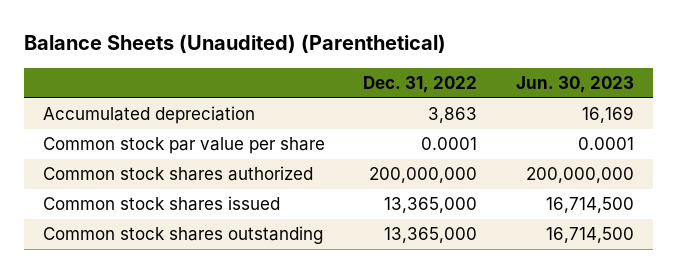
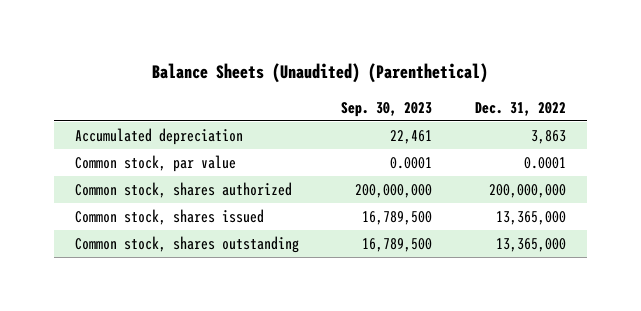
- | Dec. 31, 2022 | Jun. 30, 2023
+ | Sep. 30, 2023 | Dec. 31, 2022
- Common stock par value per share | 0.0001 | 0.0001
- Common stock shares authorized | 200,000,000 | 200,000,000
- Common stock shares issued | 13,365,000 | 16,714,500
- Common stock shares outstanding | 13,365,000 | 16,714,500
+ Common stock, par value | 0.0001 | 0.0001
+ Common stock, shares authorized | 200,000,000 | 200,000,000
+ Common stock, shares issued | 16,789,500 | 13,365,000
+ Common stock, shares outstanding | 16,789,500 | 13,365,000

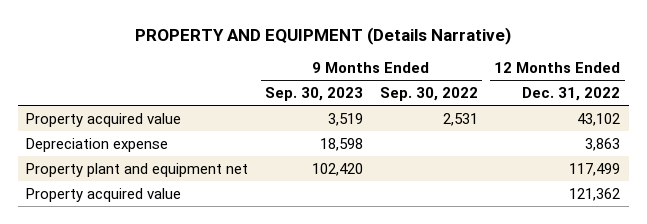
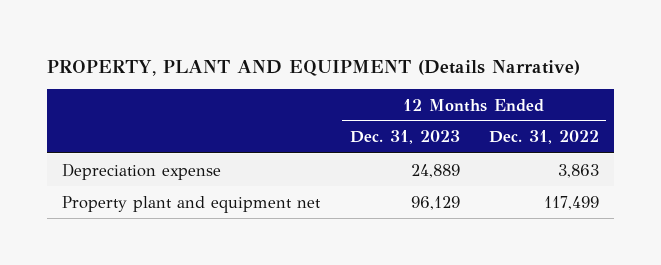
- PROPERTY AND EQUIPMENT (Details Narrative)
+ PROPERTY, PLANT AND EQUIPMENT (Details Narrative)
- | 9 Months Ended Sep. 30, 2023 | 9 Months Ended Sep. 30, 2022 | 12 Months Ended Dec. 31, 2022
+ | 12 Months Ended Dec. 31, 2023 | 12 Months Ended Dec. 31, 2022
- Property acquired value | 3,519 | 2,531 | 43,102
- Property acquired value | | | 121,362

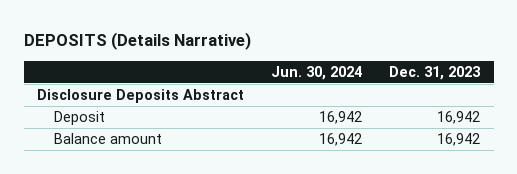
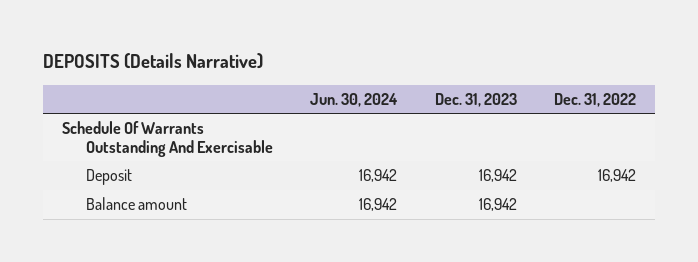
- | Jun. 30, 2024 | Dec. 31, 2023
+ | Jun. 30, 2024 | Dec. 31, 2023 | Dec. 31, 2022
- Disclosure Deposits Abstract
+ Schedule Of Warrants Outstanding And Exercisable

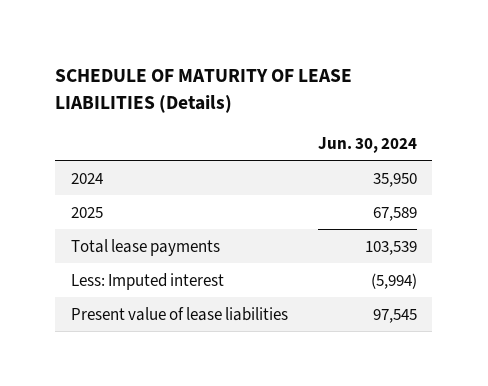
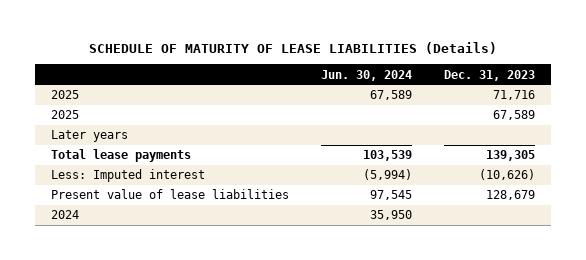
- | Jun. 30, 2024
+ | Jun. 30, 2024 | Dec. 31, 2023
+ 2025 | | 67,589
+ Later years
moved down: 2024 | 35,950 |

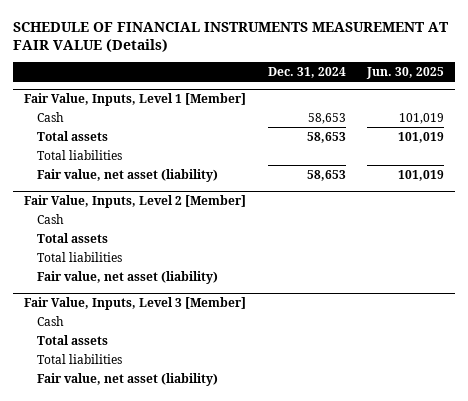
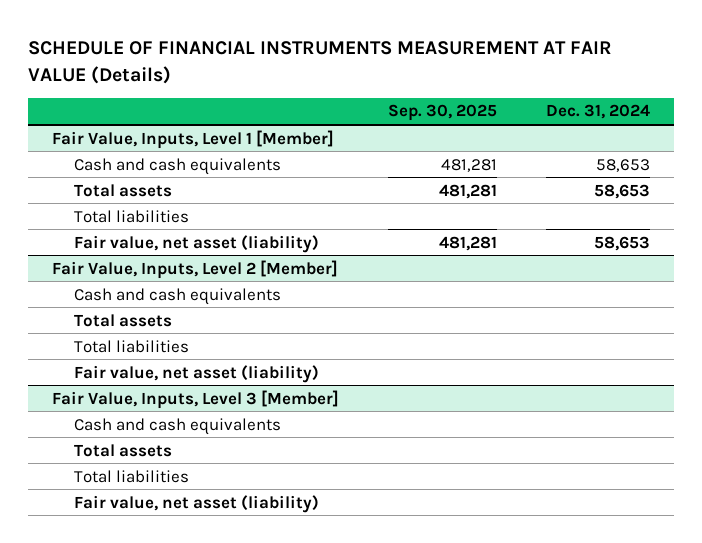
- | Dec. 31, 2024 | Jun. 30, 2025
+ | Sep. 30, 2025 | Dec. 31, 2024
@ Fair Value, Inputs, Level 1 [Member]
- Cash | 58,653 | 101,019
+ Cash and cash equivalents | 481,281 | 58,653
@ Fair Value, Inputs, Level 2 [Member]
- Cash
+ Cash and cash equivalents
@ Fair Value, Inputs, Level 3 [Member]
- Cash
+ Cash and cash equivalents

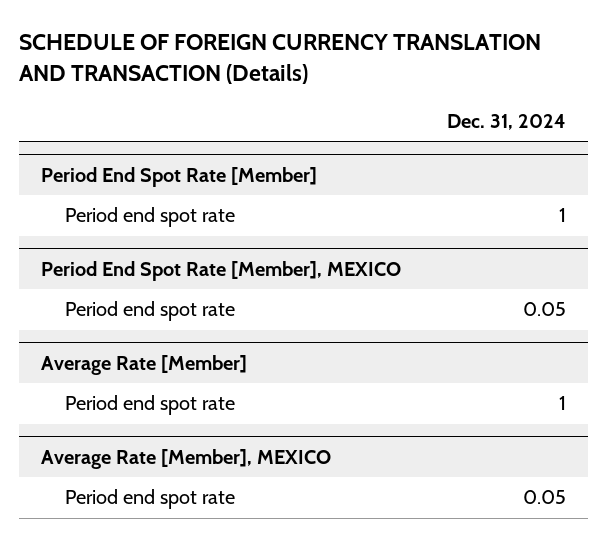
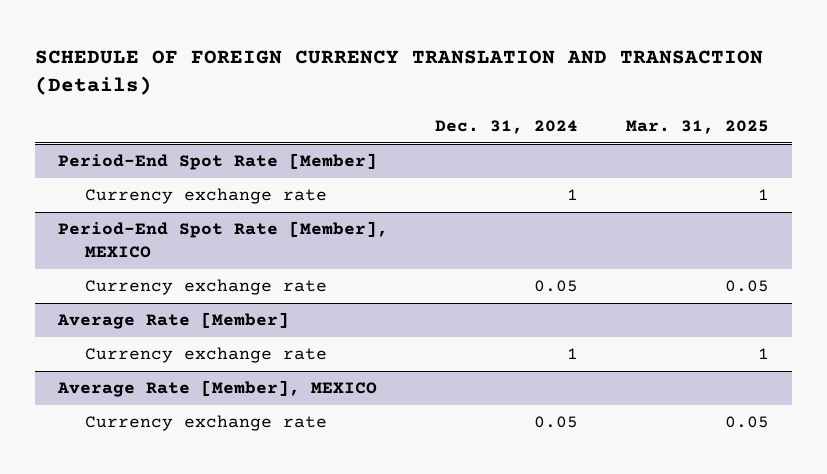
- | Dec. 31, 2024
+ | Dec. 31, 2024 | Mar. 31, 2025
- Period End Spot Rate [Member]
- Period end spot rate | 1
- Period End Spot Rate [Member], MEXICO
- Period end spot rate | 0.05
+ Period-End Spot Rate [Member]
+ Currency exchange rate | 1 | 1
+ Period-End Spot Rate [Member], MEXICO
+ Currency exchange rate | 0.05 | 0.05
@ Average Rate [Member]
- Period end spot rate | 1
+ Currency exchange rate | 1 | 1
@ Average Rate [Member], MEXICO
- Period end spot rate | 0.05
+ Currency exchange rate | 0.05 | 0.05

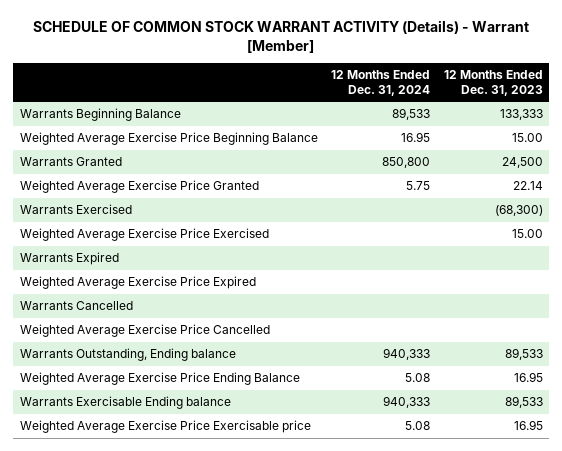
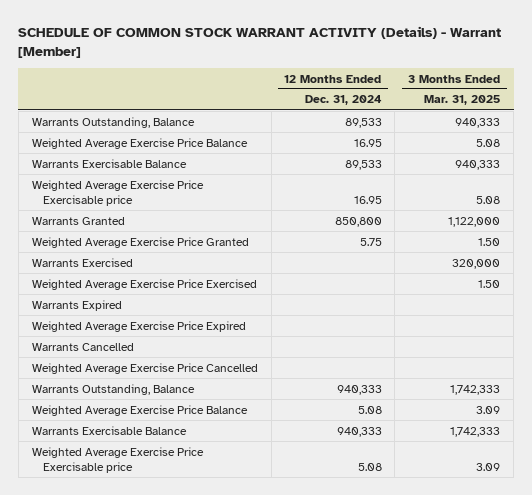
- | 12 Months Ended Dec. 31, 2024 | 12 Months Ended Dec. 31, 2023
+ | 12 Months Ended Dec. 31, 2024 | 3 Months Ended Mar. 31, 2025
- Warrants Beginning Balance | 89,533 | 133,333
- Weighted Average Exercise Price Beginning Balance | 16.95 | 15.00
+ Warrants Outstanding, Balance | 89,533 | 940,333
+ Weighted Average Exercise Price Balance | 16.95 | 5.08
+ Warrants Exercisable Balance | 89,533 | 940,333
+ Weighted Average Exercise Price Exercisable price | 16.95 | 5.08
- Warrants Outstanding, Ending balance | 940,333 | 89,533
- Weighted Average Exercise Price Ending Balance | 5.08 | 16.95
- Warrants Exercisable Ending balance | 940,333 | 89,533
+ Warrants Outstanding, Balance | 940,333 | 1,742,333
+ Weighted Average Exercise Price Balance | 5.08 | 3.09
+ Warrants Exercisable Balance | 940,333 | 1,742,333

